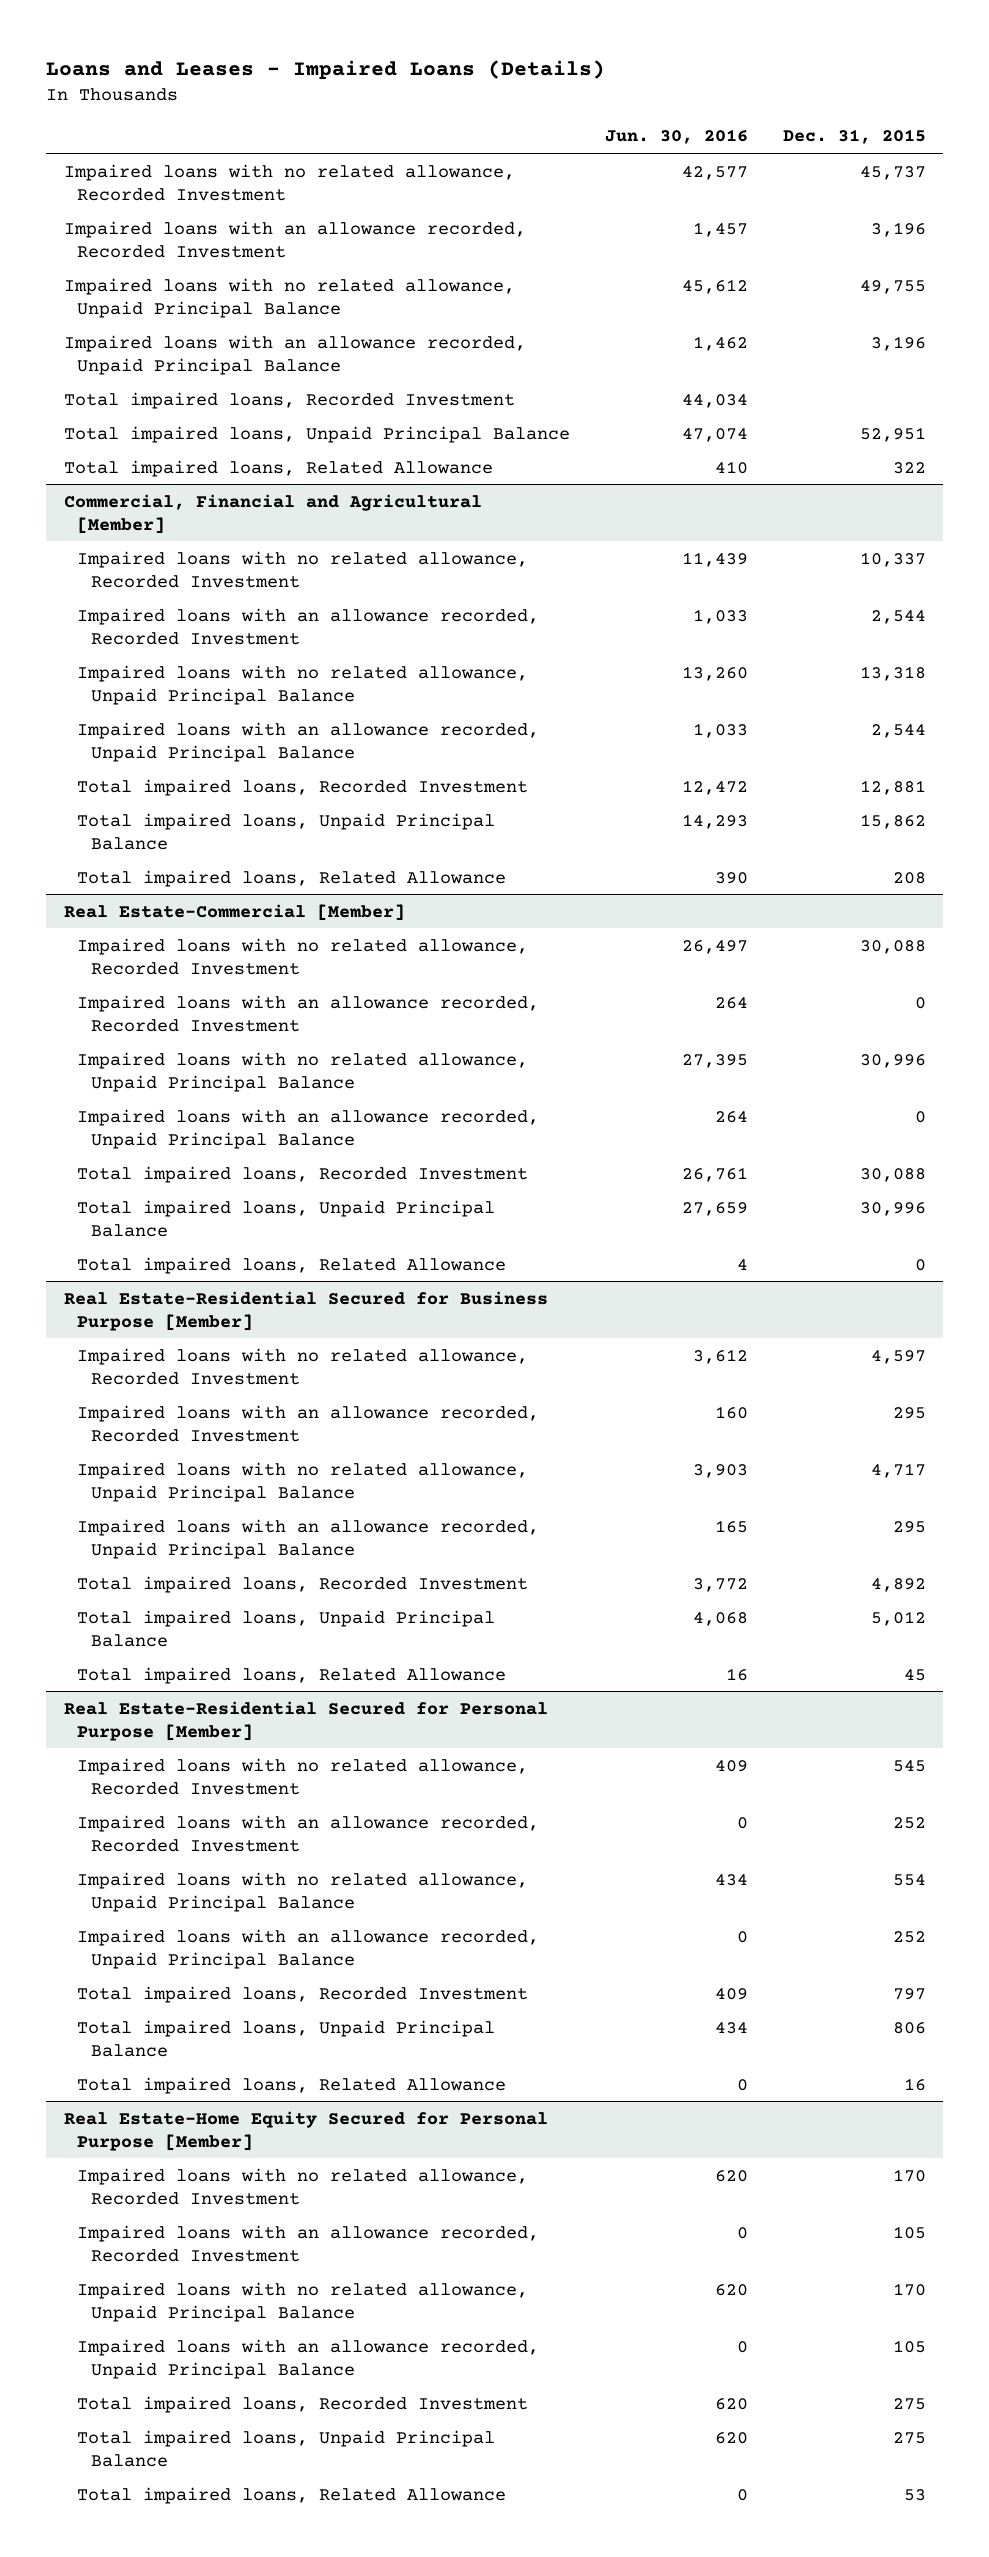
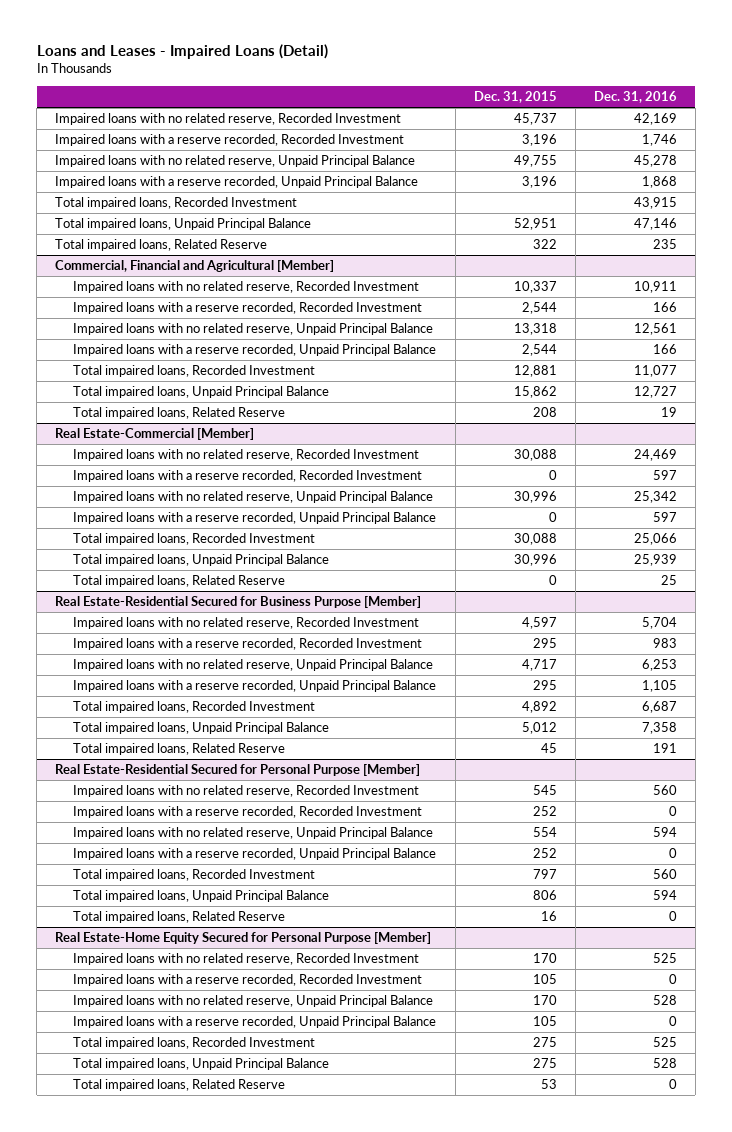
- Loans and Leases - Impaired Loans (Details)
+ Loans and Leases - Impaired Loans (Detail)
- | Jun. 30, 2016 | Dec. 31, 2015
+ | Dec. 31, 2015 | Dec. 31, 2016
- Impaired loans with no related allowance, Recorded Investment | 42,577 | 45,737
- Impaired loans with an allowance recorded, Recorded Investment | 1,457 | 3,196
- Impaired loans with no related allowance, Unpaid Principal Balance | 45,612 | 49,755
- Impaired loans with an allowance recorded, Unpaid Principal Balance | 1,462 | 3,196
+ Impaired loans with no related reserve, Recorded Investment | 45,737 | 42,169
+ Impaired loans with a reserve recorded, Recorded Investment | 3,196 | 1,746
+ Impaired loans with no related reserve, Unpaid Principal Balance | 49,755 | 45,278
+ Impaired loans with a reserve recorded, Unpaid Principal Balance | 3,196 | 1,868
- Total impaired loans, Related Allowance | 410 | 322
+ Total impaired loans, Related Reserve | 322 | 235
@ Commercial, Financial and Agricultural [Member]
- Impaired loans with no related allowance, Recorded Investment | 11,439 | 10,337
- Impaired loans with an allowance recorded, Recorded Investment | 1,033 | 2,544
- Impaired loans with no related allowance, Unpaid Principal Balance | 13,260 | 13,318
- Impaired loans with an allowance recorded, Unpaid Principal Balance | 1,033 | 2,544
+ Impaired loans with no related reserve, Recorded Investment | 10,337 | 10,911
+ Impaired loans with a reserve recorded, Recorded Investment | 2,544 | 166
+ Impaired loans with no related reserve, Unpaid Principal Balance | 13,318 | 12,561
+ Impaired loans with a reserve recorded, Unpaid Principal Balance | 2,544 | 166
- Total impaired loans, Related Allowance | 390 | 208
+ Total impaired loans, Related Reserve | 208 | 19
@ Real Estate-Commercial [Member]
- Impaired loans with no related allowance, Recorded Investment | 26,497 | 30,088
- Impaired loans with an allowance recorded, Recorded Investment | 264 | 0
- Impaired loans with no related allowance, Unpaid Principal Balance | 27,395 | 30,996
- Impaired loans with an allowance recorded, Unpaid Principal Balance | 264 | 0
+ Impaired loans with no related reserve, Recorded Investment | 30,088 | 24,469
+ Impaired loans with a reserve recorded, Recorded Investment | 0 | 597
+ Impaired loans with no related reserve, Unpaid Principal Balance | 30,996 | 25,342
+ Impaired loans with a reserve recorded, Unpaid Principal Balance | 0 | 597
- Total impaired loans, Related Allowance | 4 | 0
+ Total impaired loans, Related Reserve | 0 | 25
@ Real Estate-Residential Secured for Business Purpose [Member]
- Impaired loans with no related allowance, Recorded Investment | 3,612 | 4,597
- Impaired loans with an allowance recorded, Recorded Investment | 160 | 295
- Impaired loans with no related allowance, Unpaid Principal Balance | 3,903 | 4,717
- Impaired loans with an allowance recorded, Unpaid Principal Balance | 165 | 295
+ Impaired loans with no related reserve, Recorded Investment | 4,597 | 5,704
+ Impaired loans with a reserve recorded, Recorded Investment | 295 | 983
+ Impaired loans with no related reserve, Unpaid Principal Balance | 4,717 | 6,253
+ Impaired loans with a reserve recorded, Unpaid Principal Balance | 295 | 1,105
- Total impaired loans, Related Allowance | 16 | 45
+ Total impaired loans, Related Reserve | 45 | 191
@ Real Estate-Residential Secured for Personal Purpose [Member]
- Impaired loans with no related allowance, Recorded Investment | 409 | 545
- Impaired loans with an allowance recorded, Recorded Investment | 0 | 252
- Impaired loans with no related allowance, Unpaid Principal Balance | 434 | 554
- Impaired loans with an allowance recorded, Unpaid Principal Balance | 0 | 252
+ Impaired loans with no related reserve, Recorded Investment | 545 | 560
+ Impaired loans with a reserve recorded, Recorded Investment | 252 | 0
+ Impaired loans with no related reserve, Unpaid Principal Balance | 554 | 594
+ Impaired loans with a reserve recorded, Unpaid Principal Balance | 252 | 0
- Total impaired loans, Related Allowance | 0 | 16
+ Total impaired loans, Related Reserve | 16 | 0
@ Real Estate-Home Equity Secured for Personal Purpose [Member]
- Impaired loans with no related allowance, Recorded Investment | 620 | 170
- Impaired loans with an allowance recorded, Recorded Investment | 0 | 105
- Impaired loans with no related allowance, Unpaid Principal Balance | 620 | 170
- Impaired loans with an allowance recorded, Unpaid Principal Balance | 0 | 105
+ Impaired loans with no related reserve, Recorded Investment | 170 | 525
+ Impaired loans with a reserve recorded, Recorded Investment | 105 | 0
+ Impaired loans with no related reserve, Unpaid Principal Balance | 170 | 528
+ Impaired loans with a reserve recorded, Unpaid Principal Balance | 105 | 0
- Total impaired loans, Related Allowance | 0 | 53
+ Total impaired loans, Related Reserve | 53 | 0

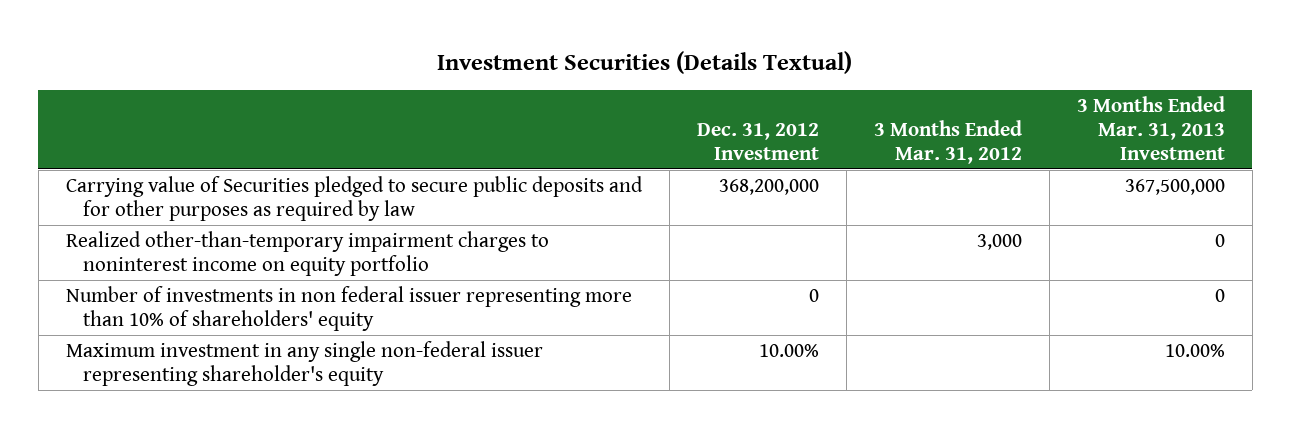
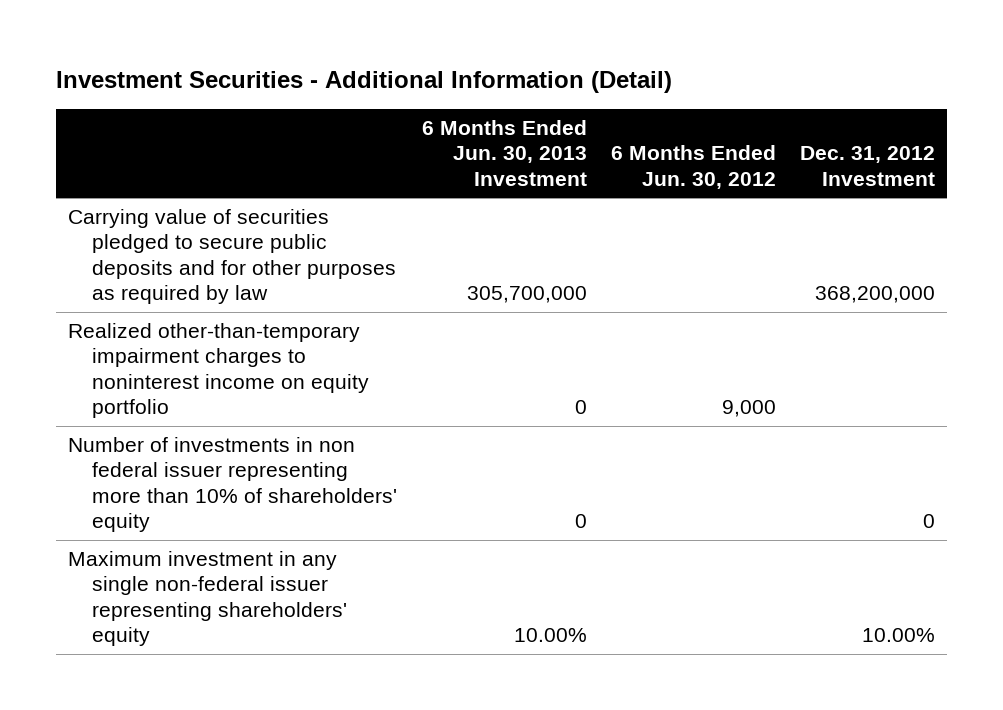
- Investment Securities (Details Textual)
+ Investment Securities - Additional Information (Detail)
- | Dec. 31, 2012 Investment | 3 Months Ended Mar. 31, 2012 | 3 Months Ended Mar. 31, 2013 Investment
+ | 6 Months Ended Jun. 30, 2013 Investment | 6 Months Ended Jun. 30, 2012 | Dec. 31, 2012 Investment
- Carrying value of Securities pledged to secure public deposits and for other purposes as required by law | 368,200,000 | | 367,500,000
+ Carrying value of securities pledged to secure public deposits and for other purposes as required by law | 305,700,000 | | 368,200,000
- Maximum investment in any single non-federal issuer representing shareholder's equity | 10.00% | | 10.00%
+ Maximum investment in any single non-federal issuer representing shareholders' equity | 10.00% | | 10.00%

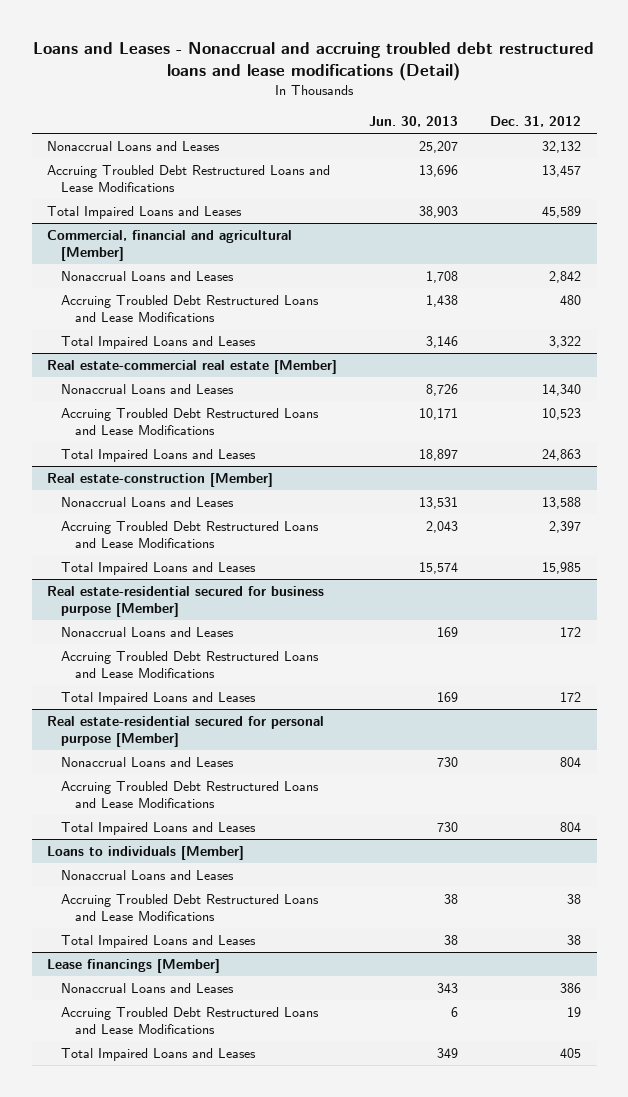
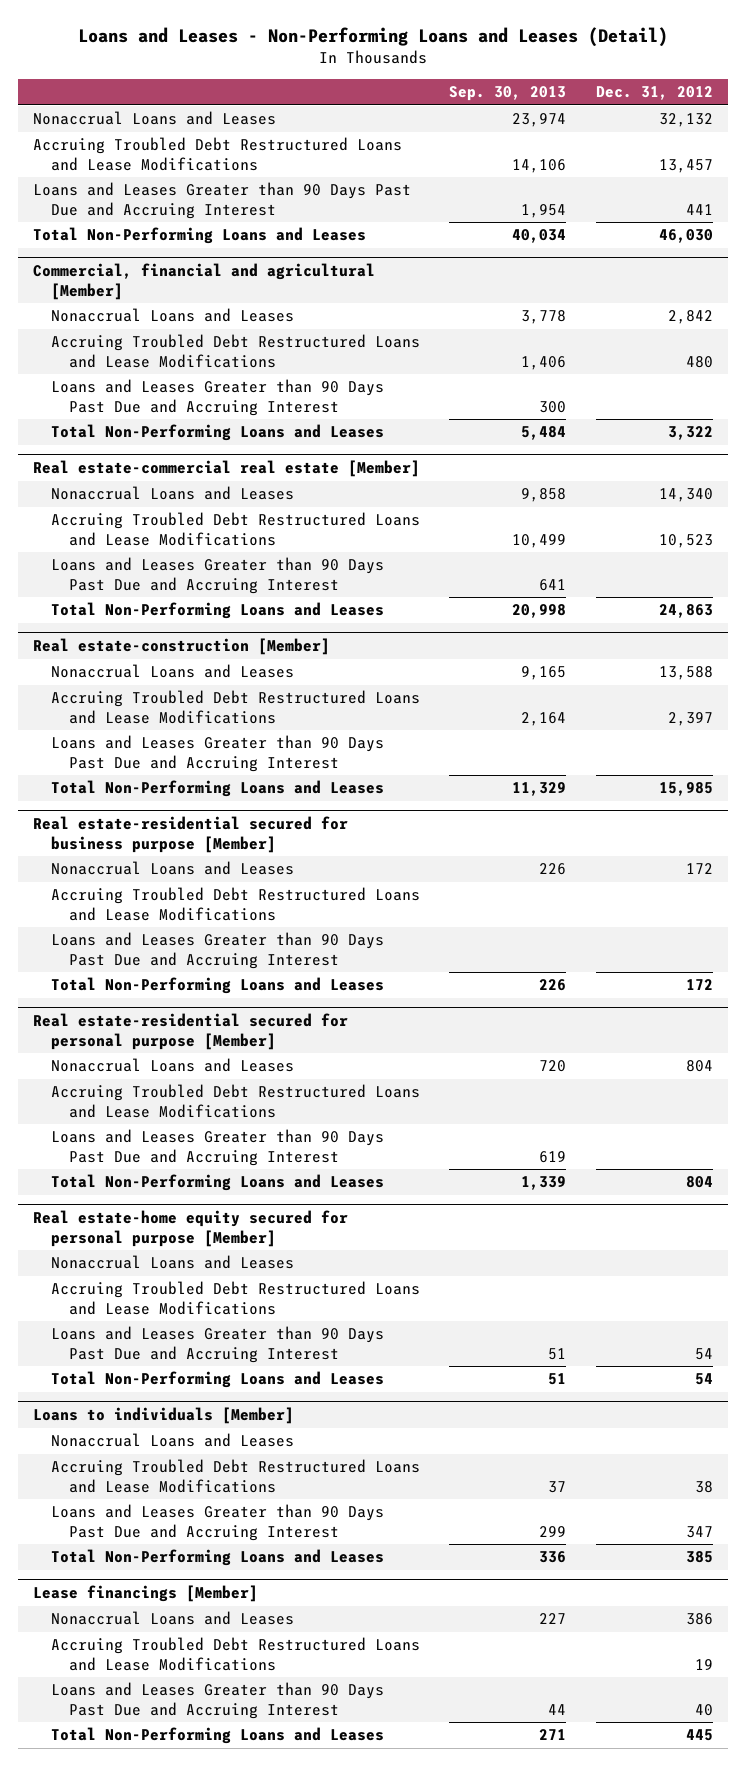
- Loans and Leases - Nonaccrual and accruing troubled debt restructured loans and lease modifications (Detail)
+ Loans and Leases - Non-Performing Loans and Leases (Detail)
- | Jun. 30, 2013 | Dec. 31, 2012
+ | Sep. 30, 2013 | Dec. 31, 2012
- Total Impaired Loans and Leases | 38,903 | 45,589
+ Loans and Leases Greater than 90 Days Past Due and Accruing Interest | 1,954 | 441
+ Total Non-Performing Loans and Leases | 40,034 | 46,030
@ Commercial, financial and agricultural [Member]
- Total Impaired Loans and Leases | 3,146 | 3,322
+ Loans and Leases Greater than 90 Days Past Due and Accruing Interest | 300 |
+ Total Non-Performing Loans and Leases | 5,484 | 3,322
@ Real estate-commercial real estate [Member]
- Total Impaired Loans and Leases | 18,897 | 24,863
+ Loans and Leases Greater than 90 Days Past Due and Accruing Interest | 641 |
+ Total Non-Performing Loans and Leases | 20,998 | 24,863
@ Real estate-construction [Member]
- Total Impaired Loans and Leases | 15,574 | 15,985
+ Loans and Leases Greater than 90 Days Past Due and Accruing Interest
+ Total Non-Performing Loans and Leases | 11,329 | 15,985
@ Real estate-residential secured for business purpose [Member]
- Total Impaired Loans and Leases | 169 | 172
+ Loans and Leases Greater than 90 Days Past Due and Accruing Interest
+ Total Non-Performing Loans and Leases | 226 | 172
@ Real estate-residential secured for personal purpose [Member]
- Total Impaired Loans and Leases | 730 | 804
+ Loans and Leases Greater than 90 Days Past Due and Accruing Interest | 619 |
+ Total Non-Performing Loans and Leases | 1,339 | 804
+ Real estate-home equity secured for personal purpose [Member]
+ Nonaccrual Loans and Leases
+ Accruing Troubled Debt Restructured Loans and Lease Modifications
+ Loans and Leases Greater than 90 Days Past Due and Accruing Interest | 51 | 54
+ Total Non-Performing Loans and Leases | 51 | 54
@ Loans to individuals [Member]
- Total Impaired Loans and Leases | 38 | 38
+ Loans and Leases Greater than 90 Days Past Due and Accruing Interest | 299 | 347
+ Total Non-Performing Loans and Leases | 336 | 385
@ Lease financings [Member]
- Total Impaired Loans and Leases | 349 | 405
+ Loans and Leases Greater than 90 Days Past Due and Accruing Interest | 44 | 40
+ Total Non-Performing Loans and Leases | 271 | 445

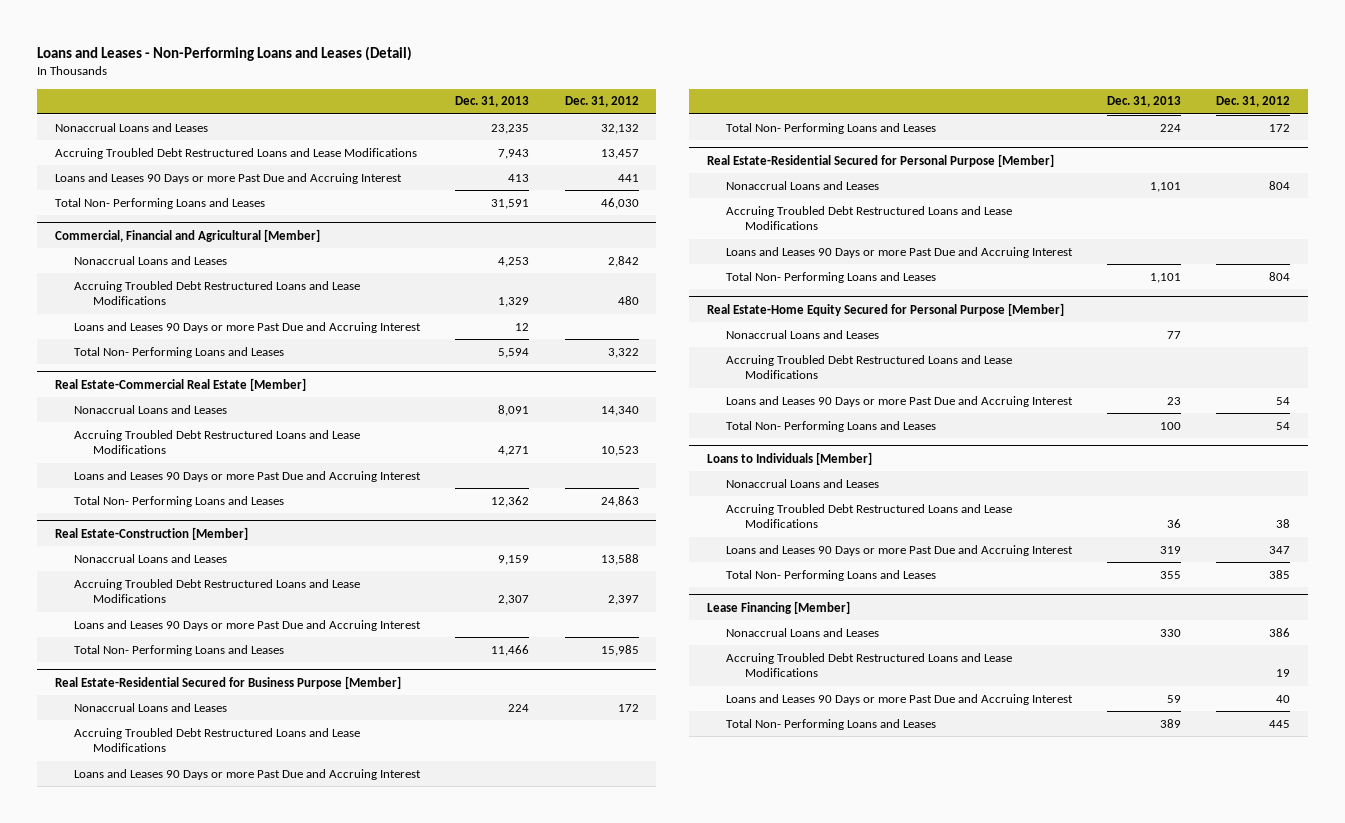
- | Sep. 30, 2013 | Dec. 31, 2012
+ | Dec. 31, 2013 | Dec. 31, 2012
- Loans and Leases Greater than 90 Days Past Due and Accruing Interest | 1,954 | 441
- Total Non-Performing Loans and Leases | 40,034 | 46,030
- Commercial, financial and agricultural [Member]
+ Loans and Leases 90 Days or more Past Due and Accruing Interest | 413 | 441
+ Total Non- Performing Loans and Leases | 31,591 | 46,030
+ Commercial, Financial and Agricultural [Member]
- Loans and Leases Greater than 90 Days Past Due and Accruing Interest | 300 |
- Total Non-Performing Loans and Leases | 5,484 | 3,322
- Real estate-commercial real estate [Member]
+ Loans and Leases 90 Days or more Past Due and Accruing Interest | 12 |
+ Total Non- Performing Loans and Leases | 5,594 | 3,322
+ Real Estate-Commercial Real Estate [Member]
- Loans and Leases Greater than 90 Days Past Due and Accruing Interest | 641 |
- Total Non-Performing Loans and Leases | 20,998 | 24,863
- Real estate-construction [Member]
+ Loans and Leases 90 Days or more Past Due and Accruing Interest
+ Total Non- Performing Loans and Leases | 12,362 | 24,863
+ Real Estate-Construction [Member]
- Loans and Leases Greater than 90 Days Past Due and Accruing Interest
- Total Non-Performing Loans and Leases | 11,329 | 15,985
- Real estate-residential secured for business purpose [Member]
+ Loans and Leases 90 Days or more Past Due and Accruing Interest
+ Total Non- Performing Loans and Leases | 11,466 | 15,985
+ Real Estate-Residential Secured for Business Purpose [Member]
- Loans and Leases Greater than 90 Days Past Due and Accruing Interest
- Total Non-Performing Loans and Leases | 226 | 172
- Real estate-residential secured for personal purpose [Member]
+ Loans and Leases 90 Days or more Past Due and Accruing Interest
+ Total Non- Performing Loans and Leases | 224 | 172
+ Real Estate-Residential Secured for Personal Purpose [Member]
- Loans and Leases Greater than 90 Days Past Due and Accruing Interest | 619 |
- Total Non-Performing Loans and Leases | 1,339 | 804
- Real estate-home equity secured for personal purpose [Member]
+ Loans and Leases 90 Days or more Past Due and Accruing Interest
+ Total Non- Performing Loans and Leases | 1,101 | 804
+ Real Estate-Home Equity Secured for Personal Purpose [Member]
- Loans and Leases Greater than 90 Days Past Due and Accruing Interest | 51 | 54
- Total Non-Performing Loans and Leases | 51 | 54
- Loans to individuals [Member]
+ Loans and Leases 90 Days or more Past Due and Accruing Interest | 23 | 54
+ Total Non- Performing Loans and Leases | 100 | 54
+ Loans to Individuals [Member]
- Loans and Leases Greater than 90 Days Past Due and Accruing Interest | 299 | 347
- Total Non-Performing Loans and Leases | 336 | 385
- Lease financings [Member]
+ Loans and Leases 90 Days or more Past Due and Accruing Interest | 319 | 347
+ Total Non- Performing Loans and Leases | 355 | 385
+ Lease Financing [Member]
- Loans and Leases Greater than 90 Days Past Due and Accruing Interest | 44 | 40
- Total Non-Performing Loans and Leases | 271 | 445
+ Loans and Leases 90 Days or more Past Due and Accruing Interest | 59 | 40
+ Total Non- Performing Loans and Leases | 389 | 445

